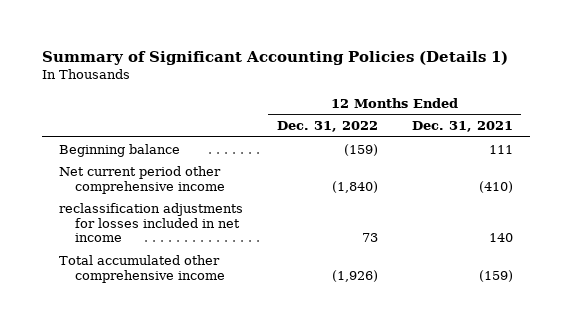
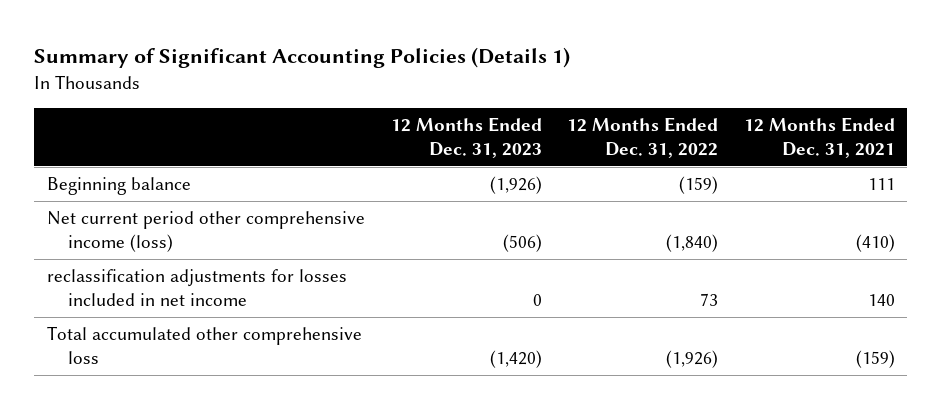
- | 12 Months Ended Dec. 31, 2022 | 12 Months Ended Dec. 31, 2021
+ | 12 Months Ended Dec. 31, 2023 | 12 Months Ended Dec. 31, 2022 | 12 Months Ended Dec. 31, 2021
- Net current period other comprehensive income | (1,840) | (410)
+ Net current period other comprehensive income (loss) | (506) | (1,840) | (410)
- Total accumulated other comprehensive income | (1,926) | (159)
+ Total accumulated other comprehensive loss | (1,420) | (1,926) | (159)

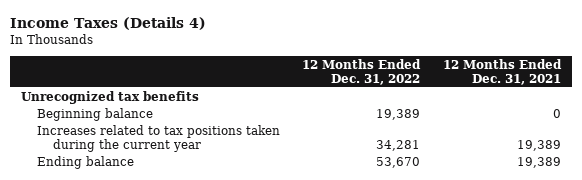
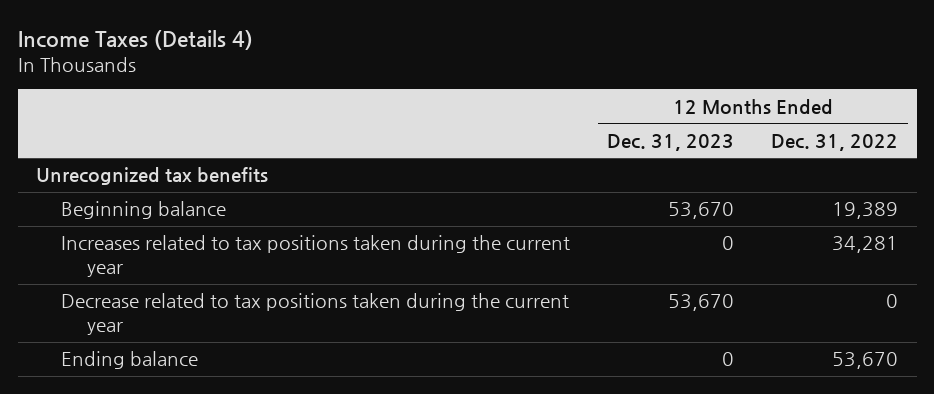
- | 12 Months Ended Dec. 31, 2022 | 12 Months Ended Dec. 31, 2021
+ | 12 Months Ended Dec. 31, 2023 | 12 Months Ended Dec. 31, 2022
+ Decrease related to tax positions taken during the current year | 53,670 | 0

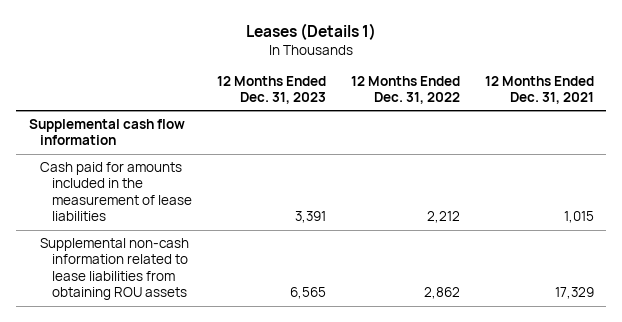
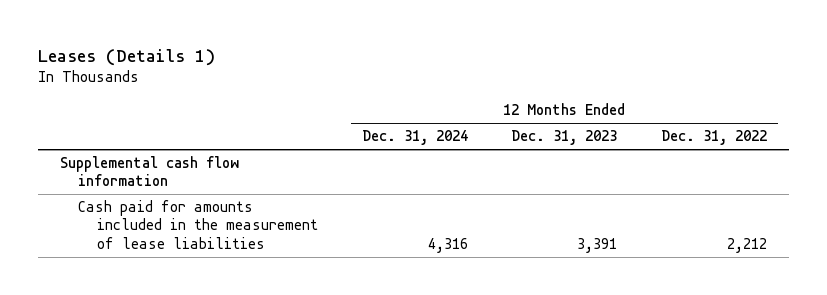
- | 12 Months Ended Dec. 31, 2023 | 12 Months Ended Dec. 31, 2022 | 12 Months Ended Dec. 31, 2021
+ | 12 Months Ended Dec. 31, 2024 | 12 Months Ended Dec. 31, 2023 | 12 Months Ended Dec. 31, 2022
- Supplemental non-cash information related to lease liabilities from obtaining ROU assets | 6,565 | 2,862 | 17,329

